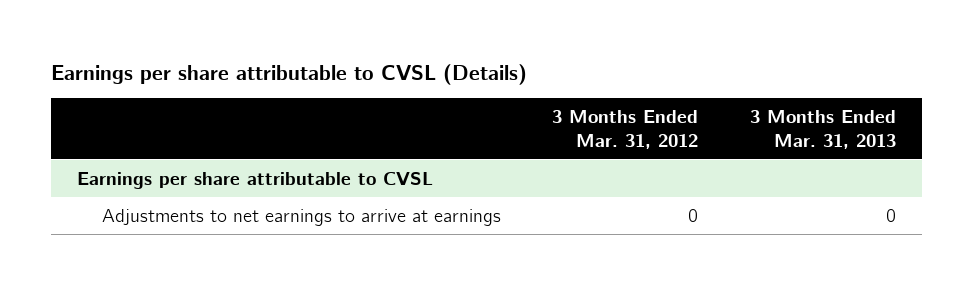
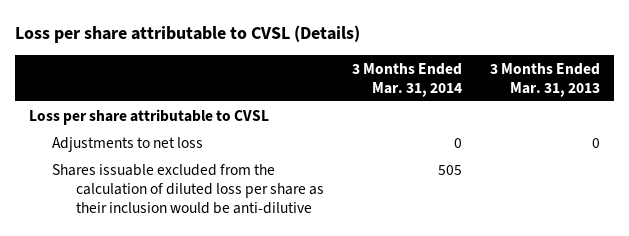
- Earnings per share attributable to CVSL (Details)
+ Loss per share attributable to CVSL (Details)
- | 3 Months Ended Mar. 31, 2012 | 3 Months Ended Mar. 31, 2013
+ | 3 Months Ended Mar. 31, 2014 | 3 Months Ended Mar. 31, 2013
- Earnings per share attributable to CVSL
- Adjustments to net earnings to arrive at earnings | 0 | 0
+ Loss per share attributable to CVSL
+ Adjustments to net loss | 0 | 0
+ Shares issuable excluded from the calculation of diluted loss per share as their inclusion would be anti-dilutive | 505 |

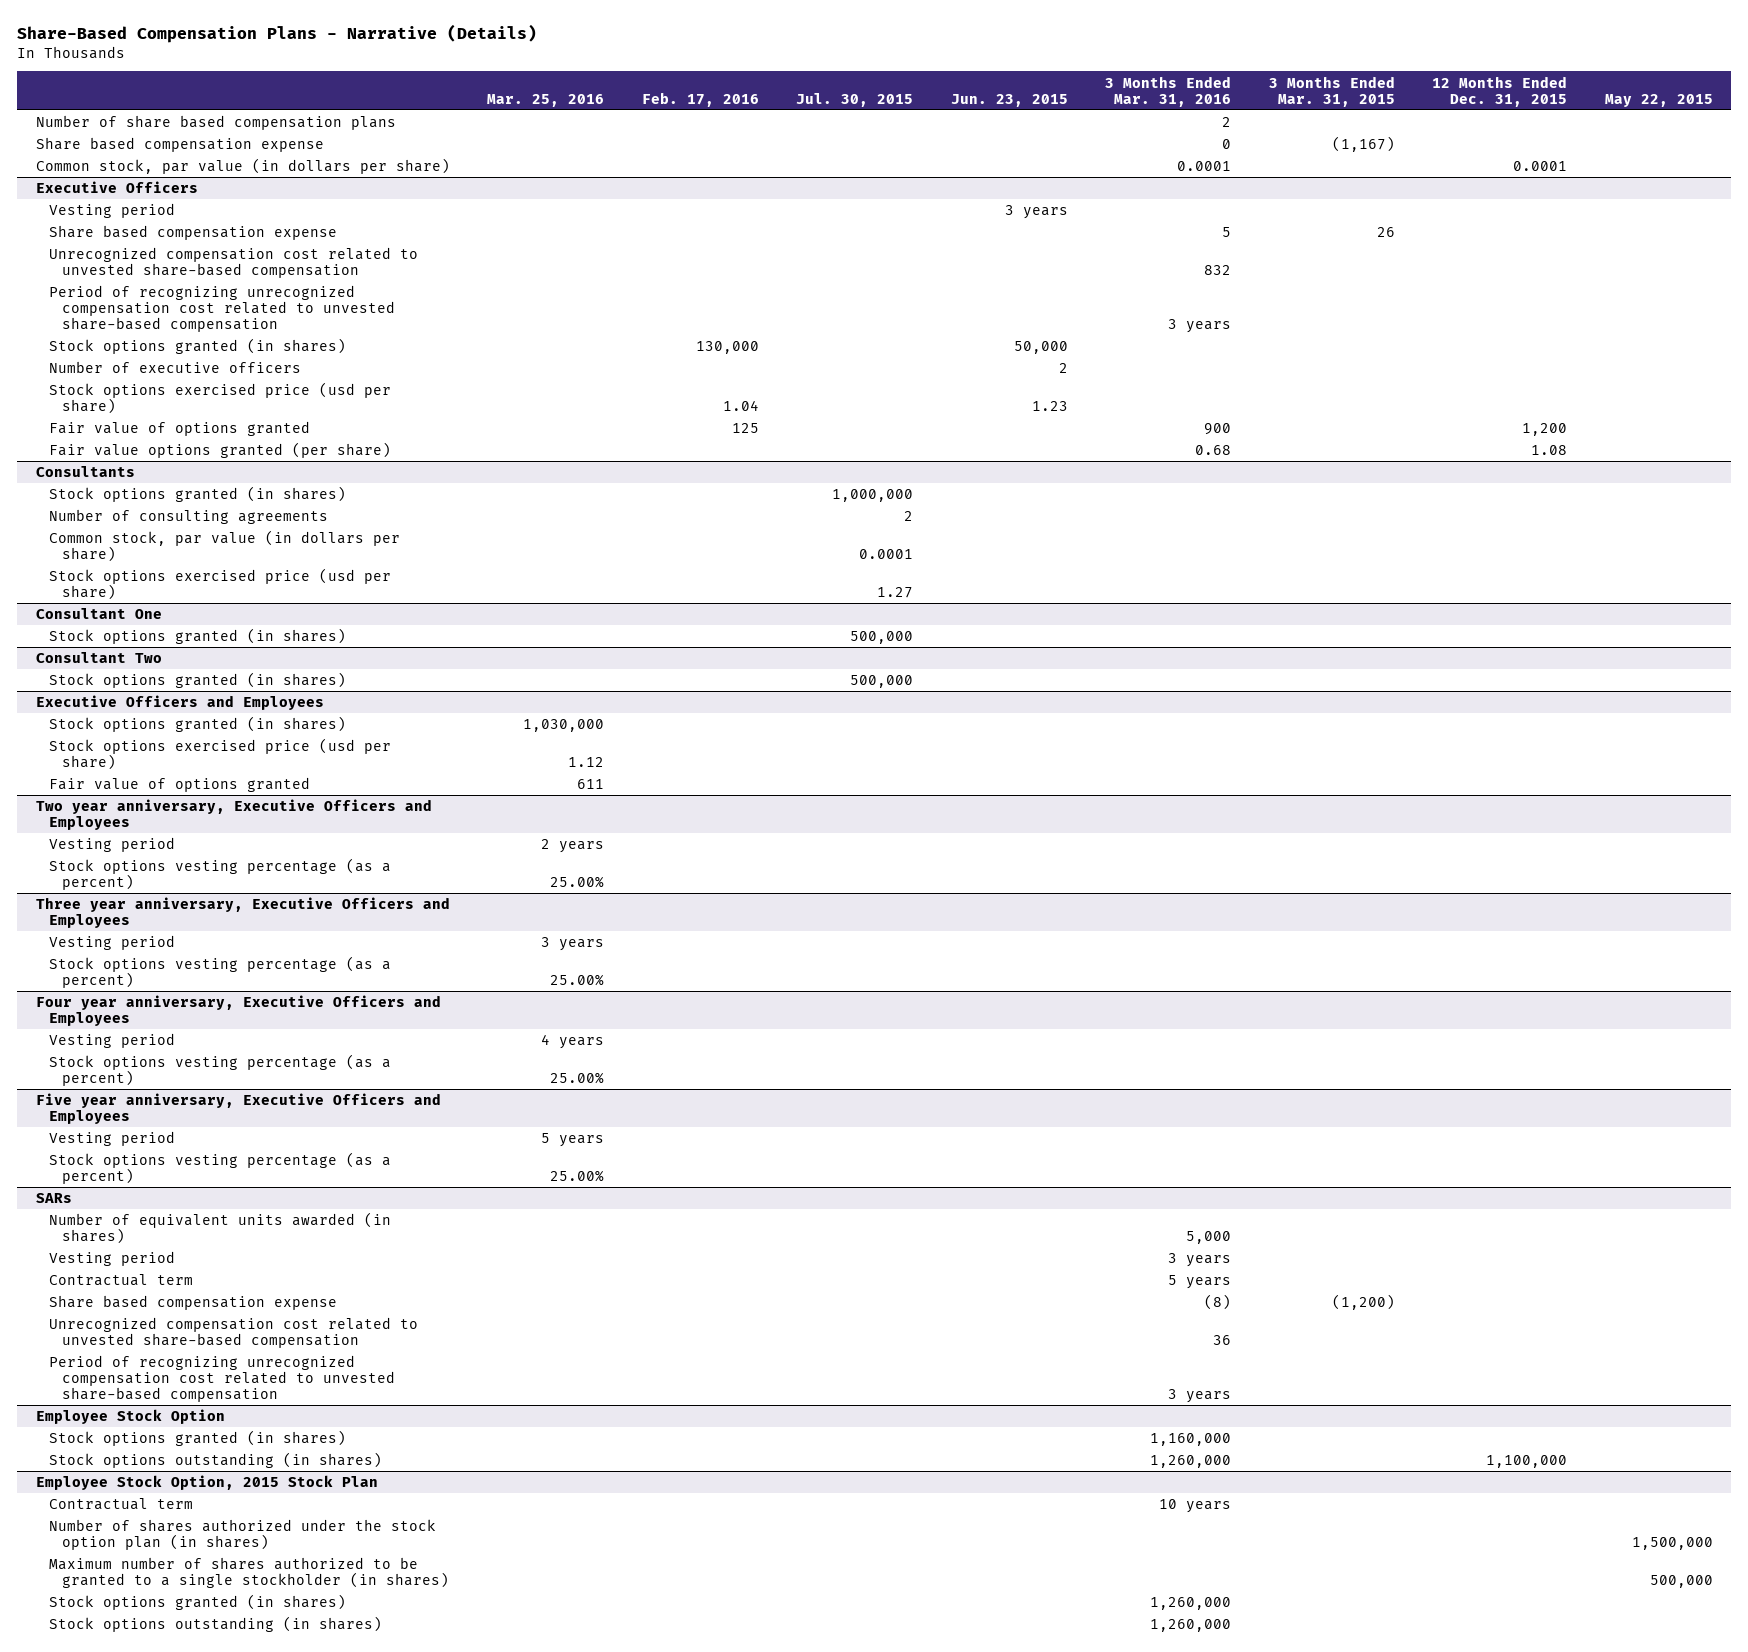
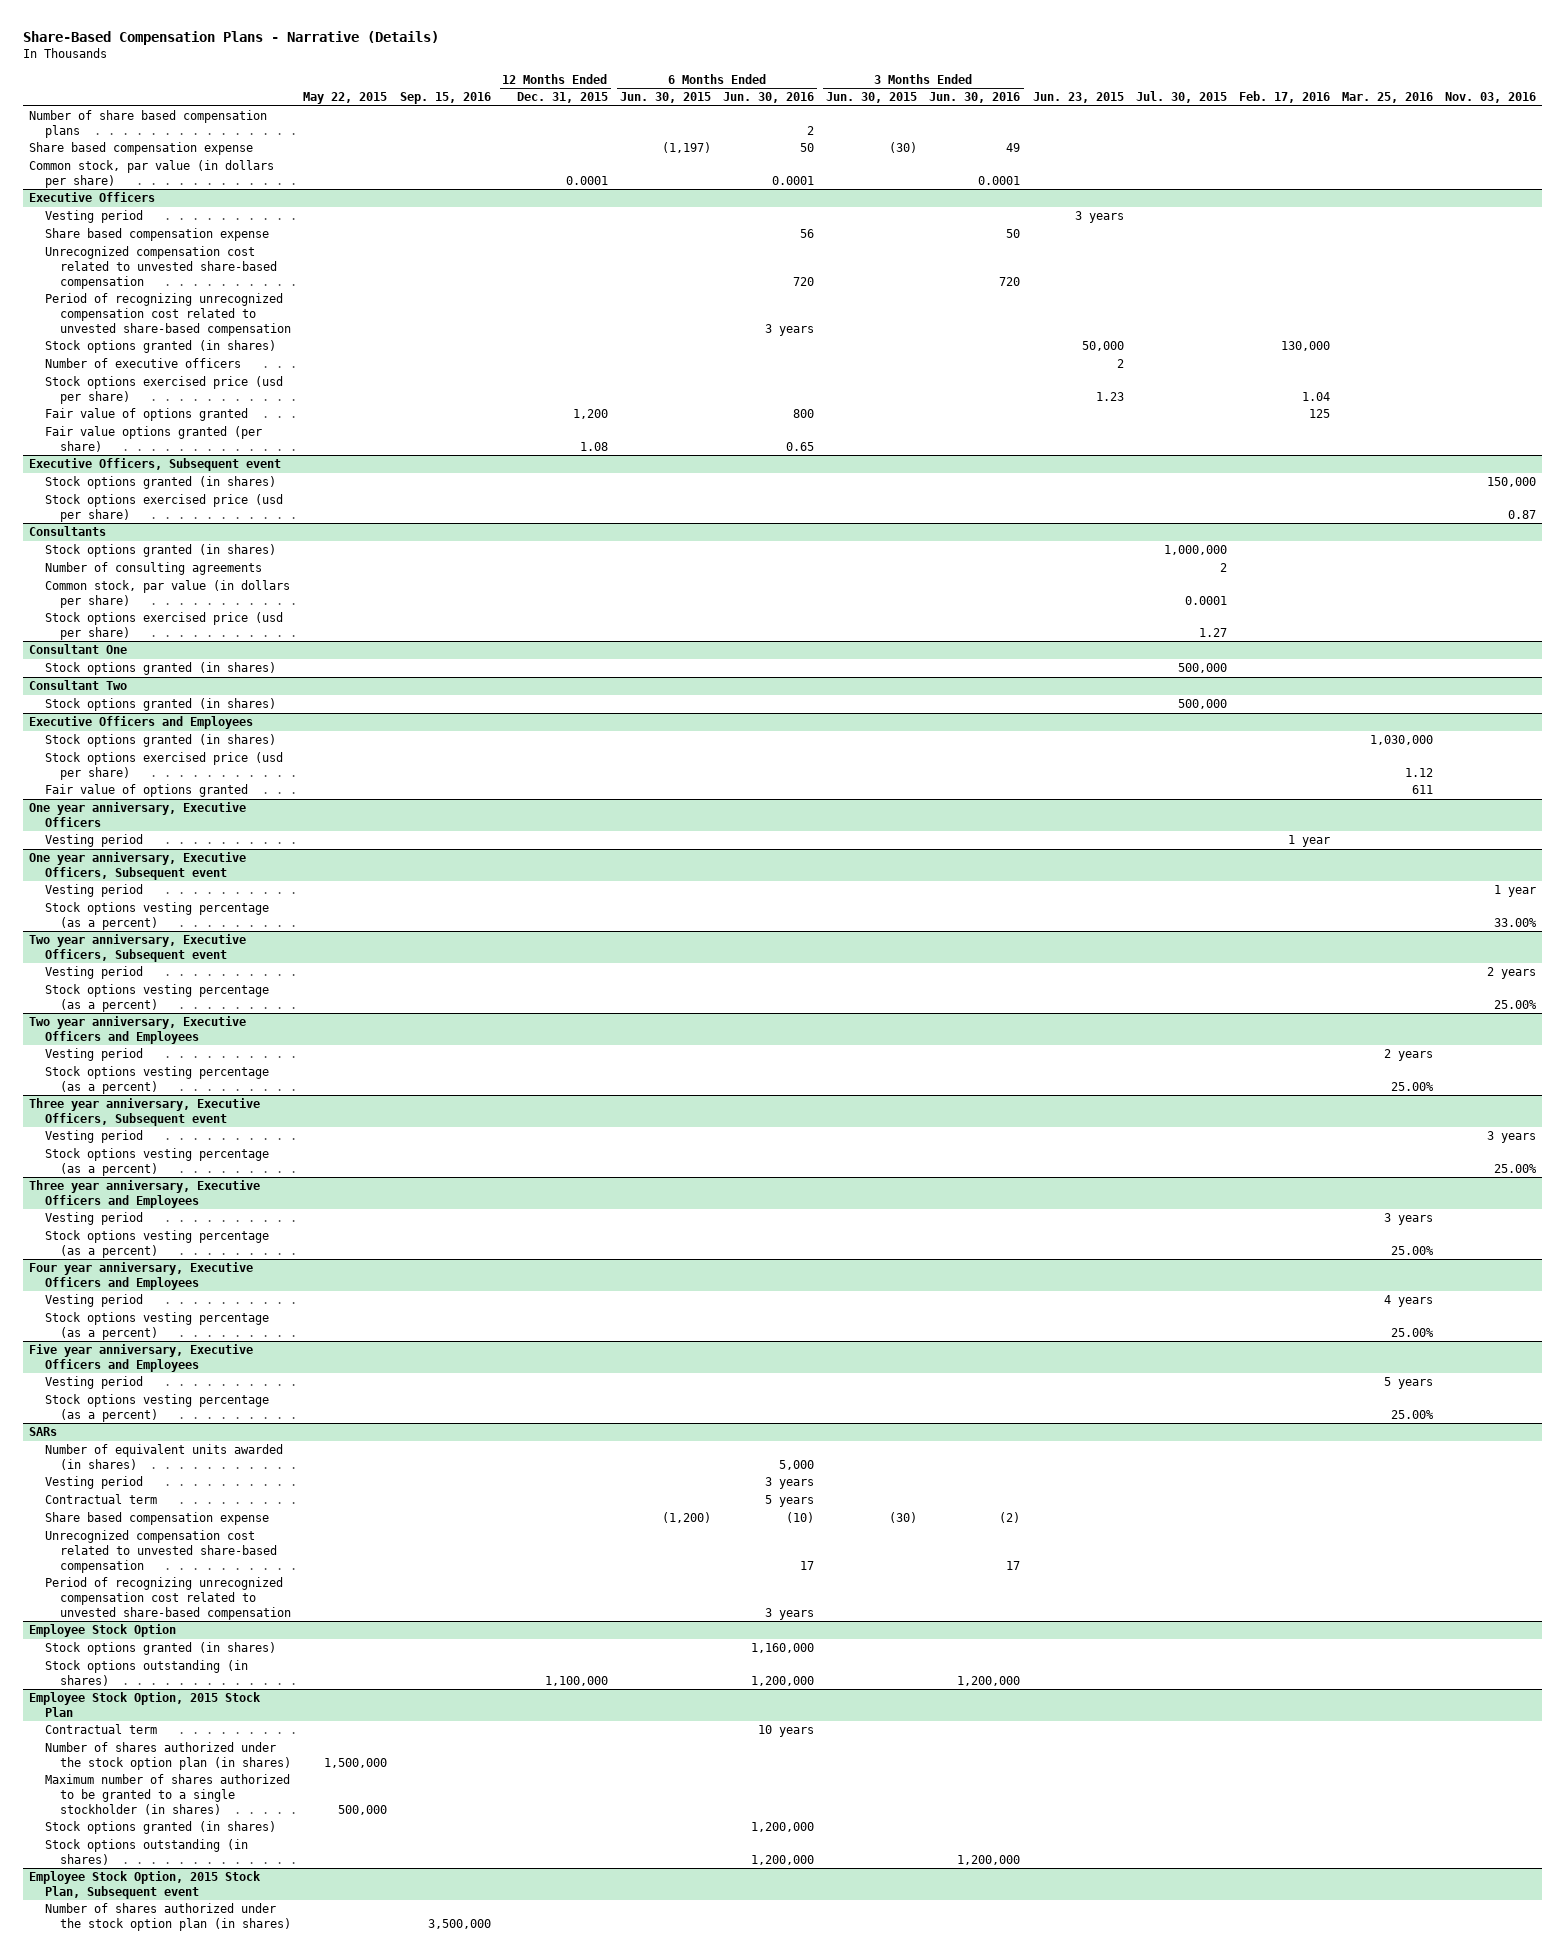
- | Mar. 25, 2016 | Feb. 17, 2016 | Jul. 30, 2015 | Jun. 23, 2015 | 3 Months Ended Mar. 31, 2016 | 3 Months Ended Mar. 31, 2015 | 12 Months Ended Dec. 31, 2015 | May 22, 2015
+ | May 22, 2015 | Sep. 15, 2016 | 12 Months Ended Dec. 31, 2015 | 6 Months Ended Jun. 30, 2015 | 6 Months Ended Jun. 30, 2016 | 3 Months Ended Jun. 30, 2015 | 3 Months Ended Jun. 30, 2016 | Jun. 23, 2015 | Jul. 30, 2015 | Feb. 17, 2016 | Mar. 25, 2016 | Nov. 03, 2016
+ Executive Officers, Subsequent event
+ Stock options granted (in shares) | | | | | | | | | | | | 150,000
+ Stock options exercised price (usd per share) | | | | | | | | | | | | 0.87
+ One year anniversary, Executive Officers
+ Vesting period | | | | | | | | | | 1 year | |
+ One year anniversary, Executive Officers, Subsequent event
+ Vesting period | | | | | | | | | | | | 1 year
+ Stock options vesting percentage (as a percent) | | | | | | | | | | | | 33.00%
+ Two year anniversary, Executive Officers, Subsequent event
+ Vesting period | | | | | | | | | | | | 2 years
+ Stock options vesting percentage (as a percent) | | | | | | | | | | | | 25.00%
+ Three year anniversary, Executive Officers, Subsequent event
+ Vesting period | | | | | | | | | | | | 3 years
+ Stock options vesting percentage (as a percent) | | | | | | | | | | | | 25.00%
+ Employee Stock Option, 2015 Stock Plan, Subsequent event
+ Number of shares authorized under the stock option plan (in shares) | | 3,500,000 | | | | | | | | | |

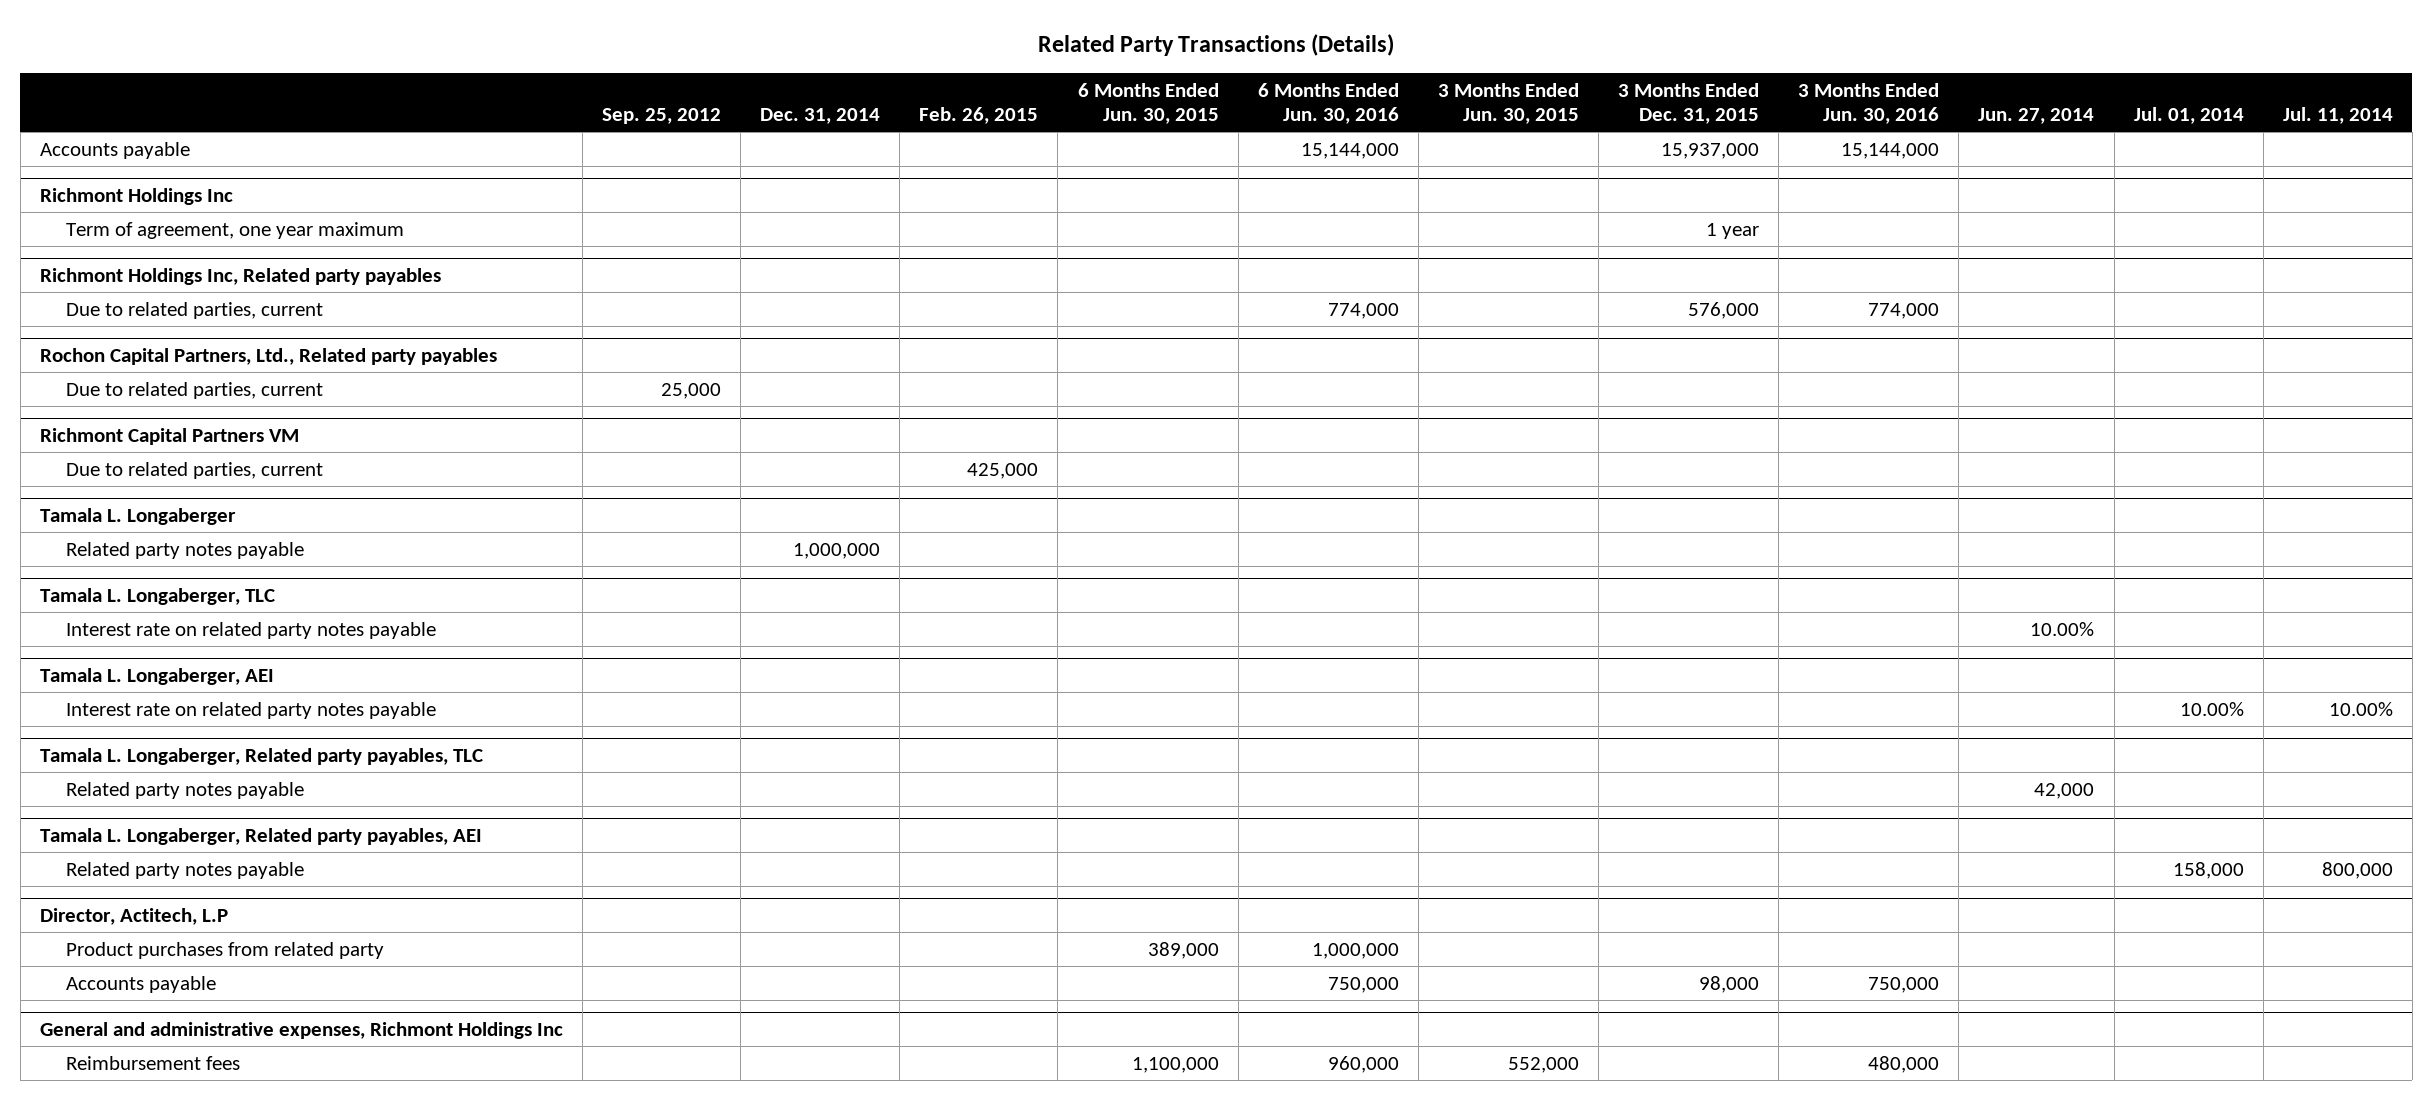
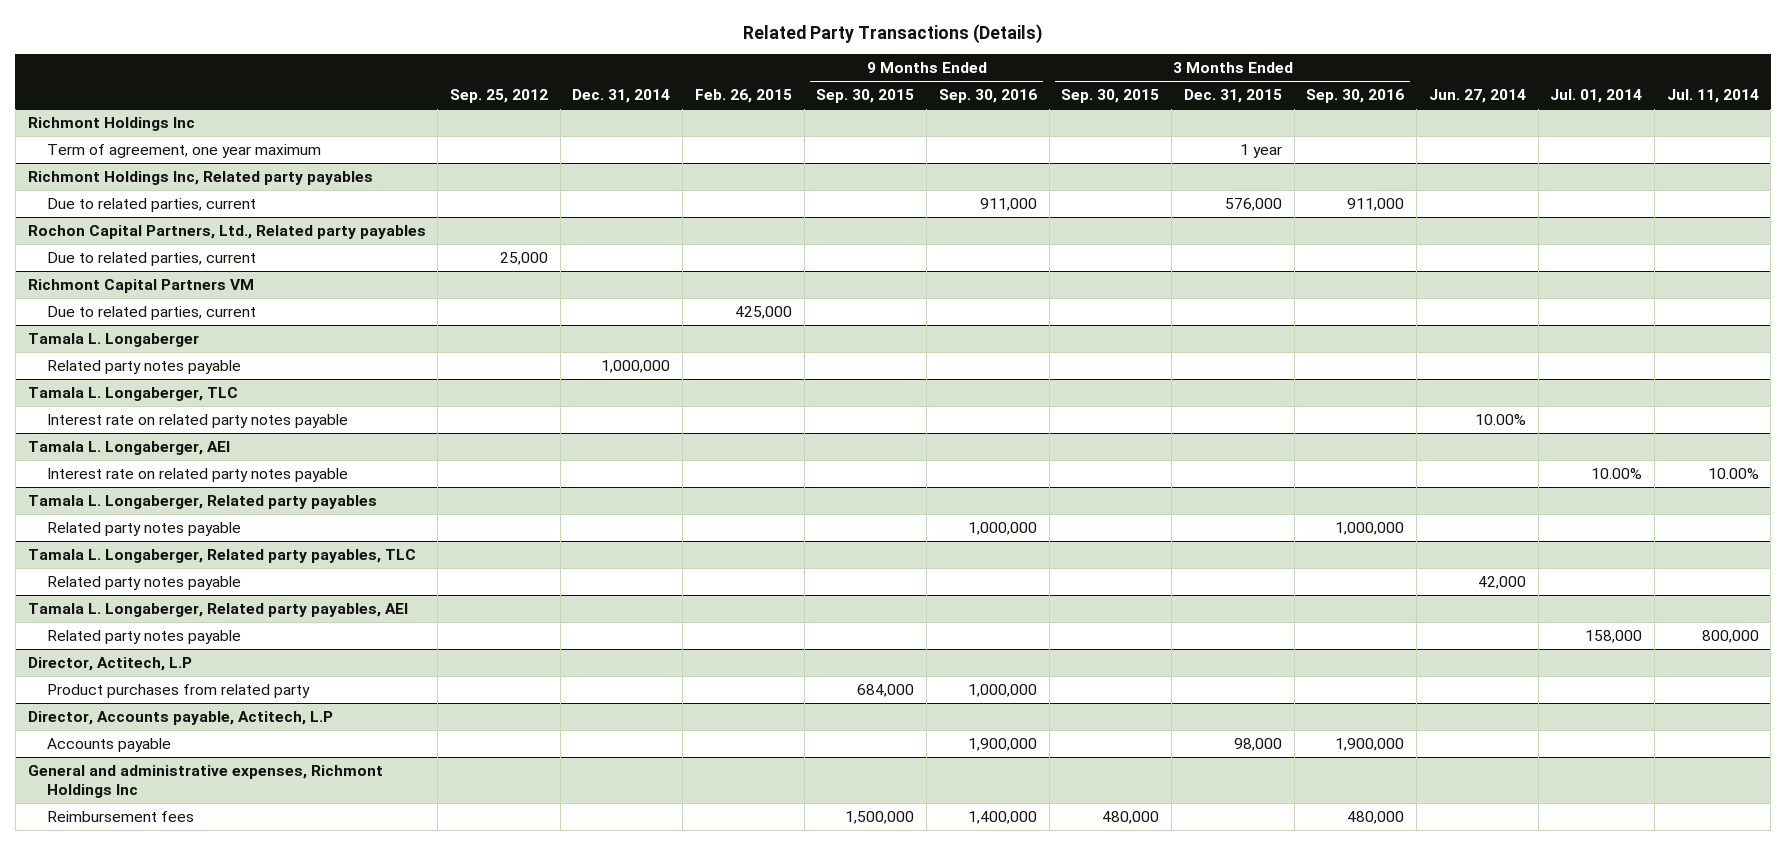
- | Sep. 25, 2012 | Dec. 31, 2014 | Feb. 26, 2015 | 6 Months Ended Jun. 30, 2015 | 6 Months Ended Jun. 30, 2016 | 3 Months Ended Jun. 30, 2015 | 3 Months Ended Dec. 31, 2015 | 3 Months Ended Jun. 30, 2016 | Jun. 27, 2014 | Jul. 01, 2014 | Jul. 11, 2014
+ | Sep. 25, 2012 | Dec. 31, 2014 | Feb. 26, 2015 | 9 Months Ended Sep. 30, 2015 | 9 Months Ended Sep. 30, 2016 | 3 Months Ended Sep. 30, 2015 | 3 Months Ended Dec. 31, 2015 | 3 Months Ended Sep. 30, 2016 | Jun. 27, 2014 | Jul. 01, 2014 | Jul. 11, 2014
- Accounts payable | | | | | 15,144,000 | | 15,937,000 | 15,144,000 | | |
+ Tamala L. Longaberger, Related party payables
+ Related party notes payable | | | | | 1,000,000 | | | 1,000,000 | | |
@ Director, Actitech, L.P
- Accounts payable | | | | | 750,000 | | 98,000 | 750,000 | | |
+ Director, Accounts payable, Actitech, L.P
+ Accounts payable | | | | | 1,900,000 | | 98,000 | 1,900,000 | | |

